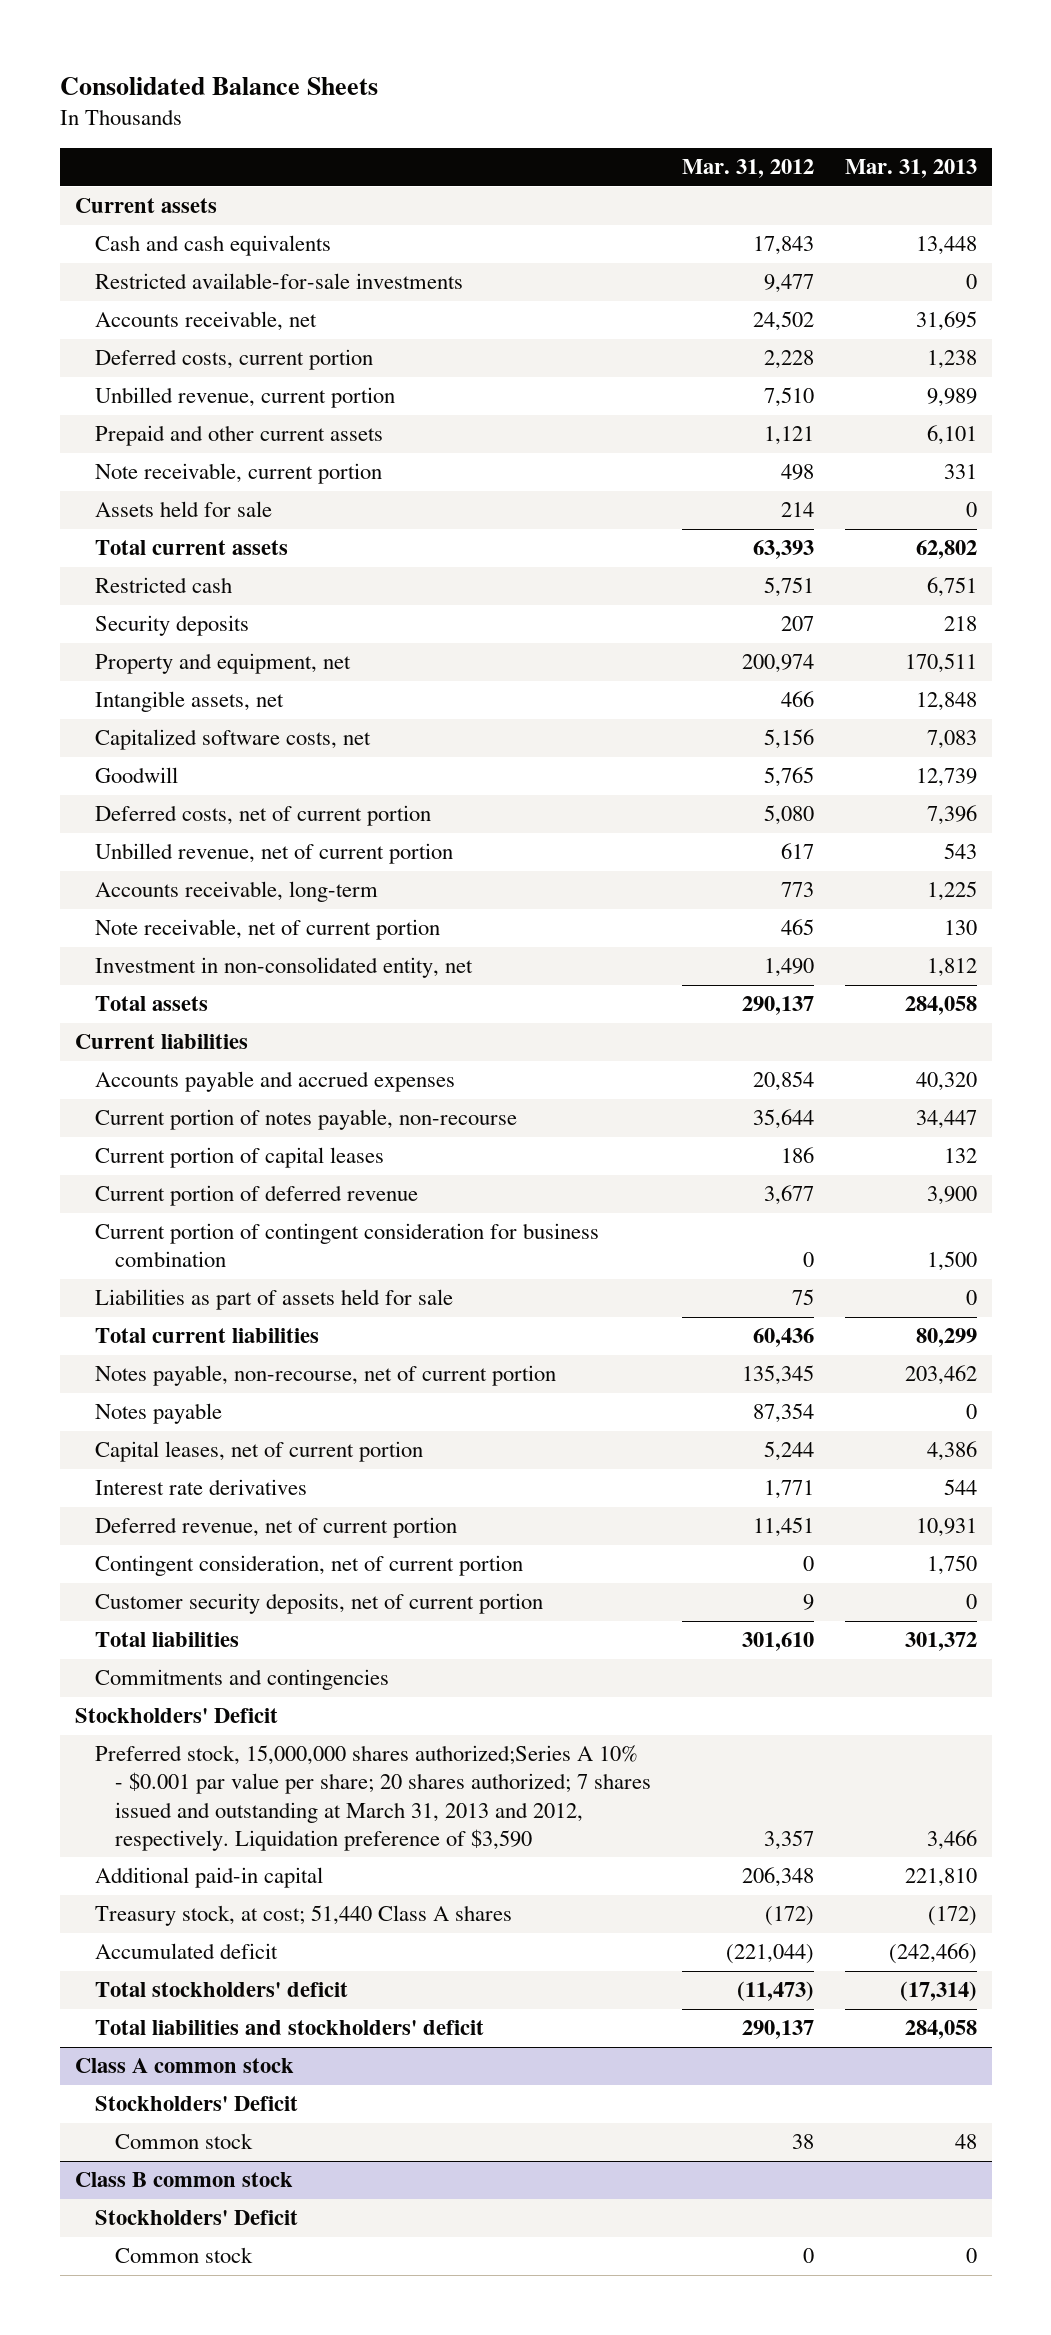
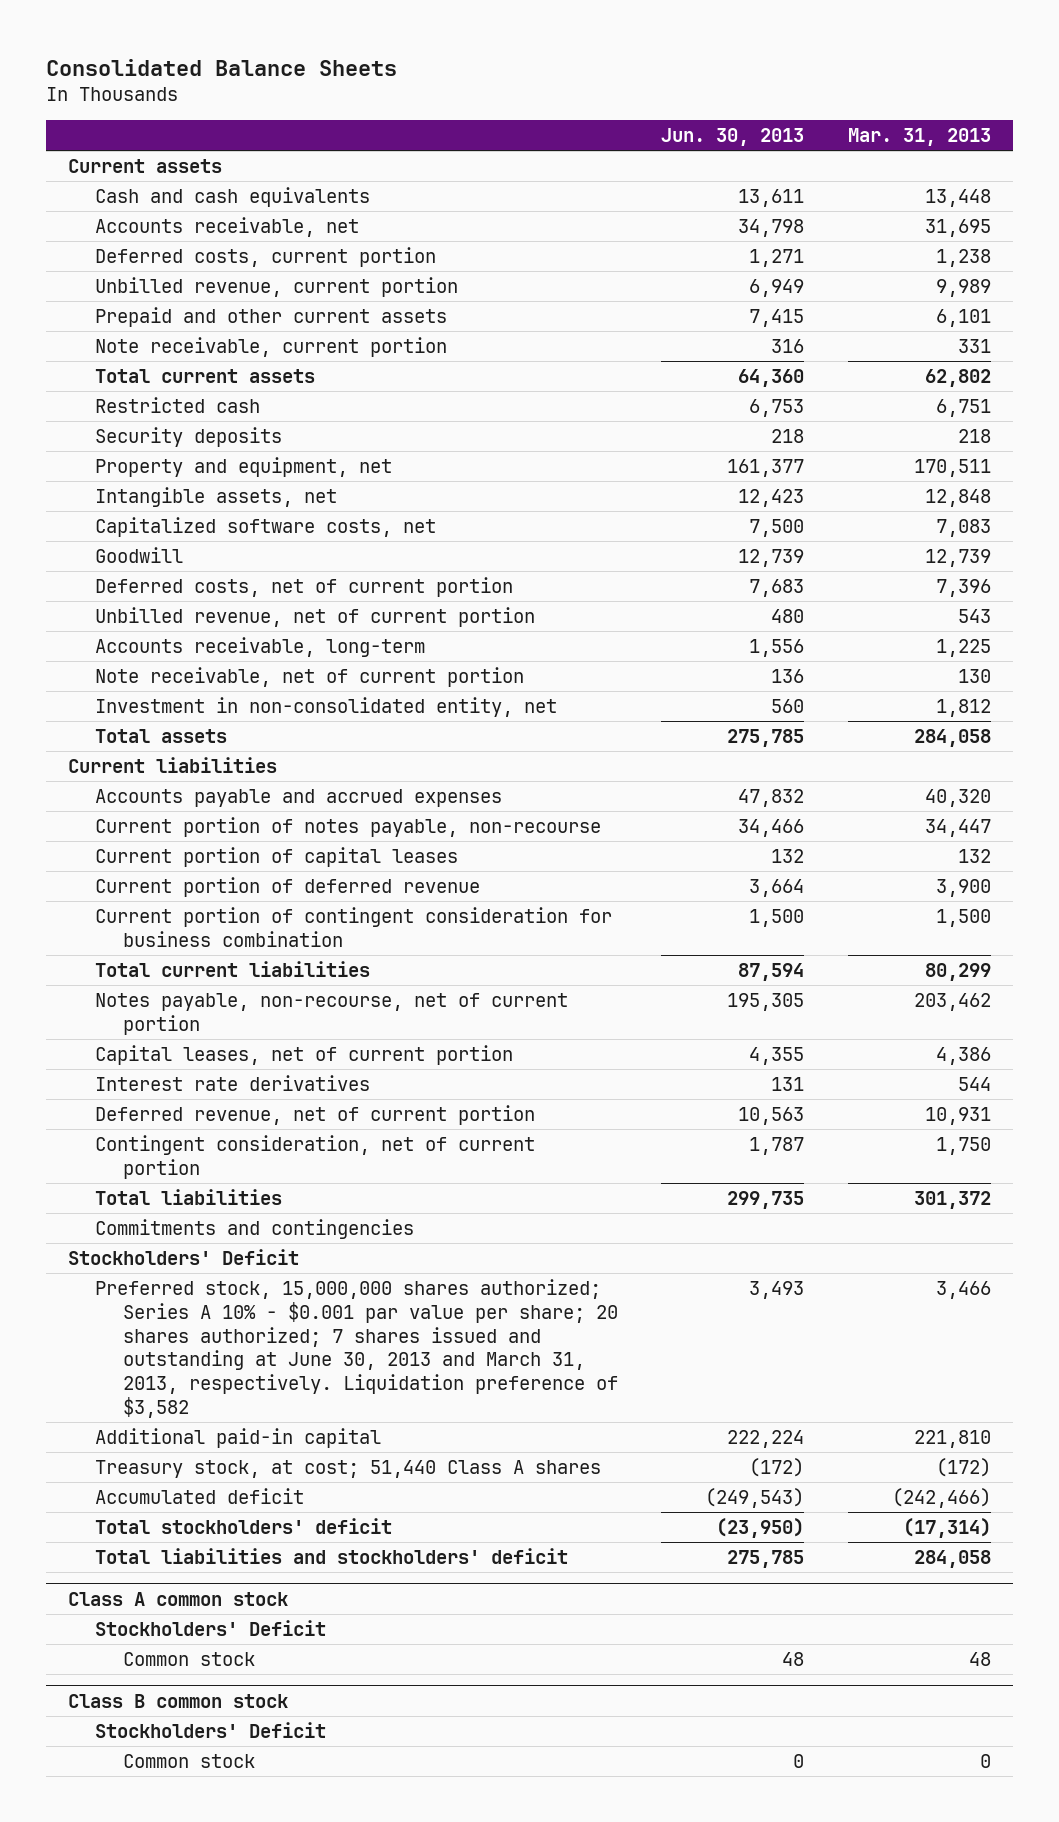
- | Mar. 31, 2012 | Mar. 31, 2013
+ | Jun. 30, 2013 | Mar. 31, 2013
- Restricted available-for-sale investments | 9,477 | 0
- Assets held for sale | 214 | 0
- Liabilities as part of assets held for sale | 75 | 0
- Notes payable | 87,354 | 0
- Customer security deposits, net of current portion | 9 | 0
- Preferred stock, 15,000,000 shares authorized;Series A 10% - $0.001 par value per share; 20 shares authorized; 7 shares issued and outstanding at March 31, 2013 and 2012, respectively. Liquidation preference of $3,590 | 3,357 | 3,466
+ Preferred stock, 15,000,000 shares authorized; Series A 10% - $0.001 par value per share; 20 shares authorized; 7 shares issued and outstanding at June 30, 2013 and March 31, 2013, respectively. Liquidation preference of $3,582 | 3,493 | 3,466

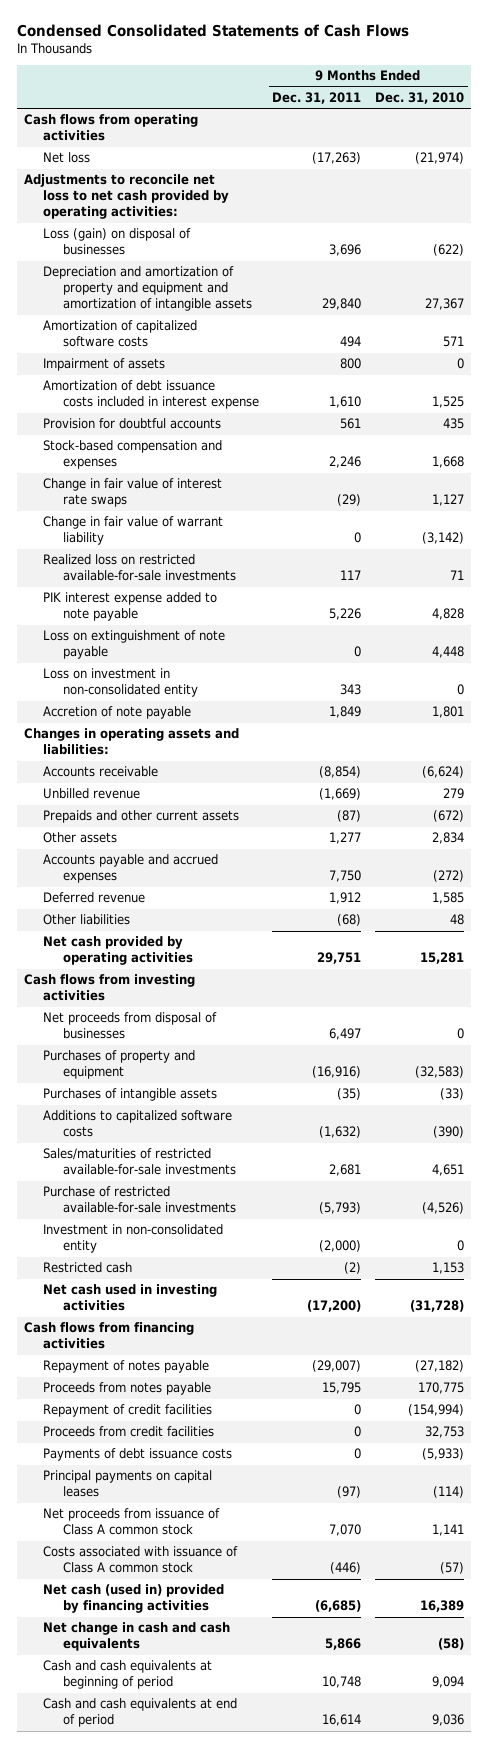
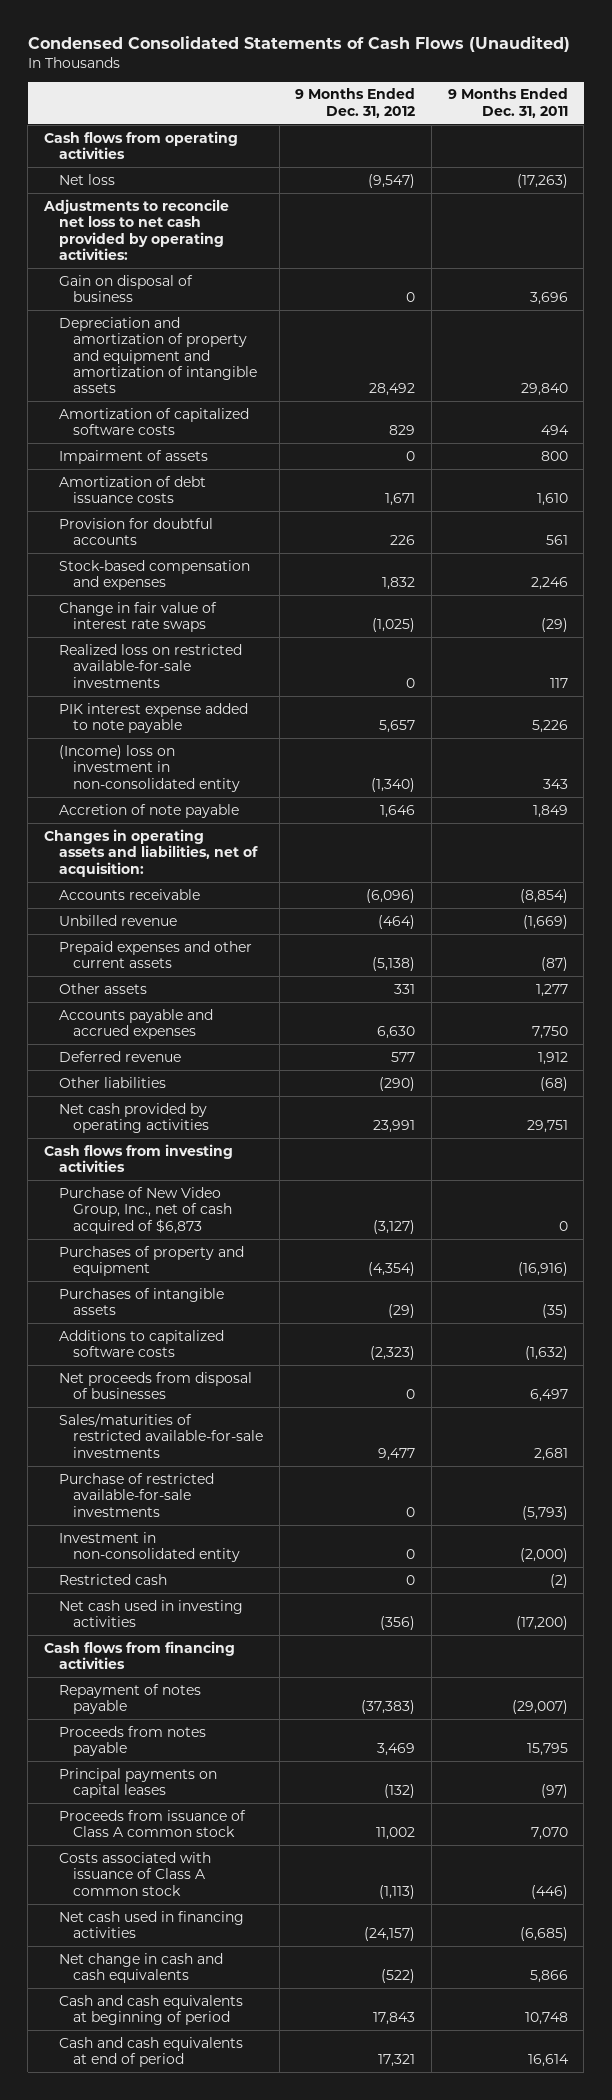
- Condensed Consolidated Statements of Cash Flows
+ Condensed Consolidated Statements of Cash Flows (Unaudited)
- | 9 Months Ended Dec. 31, 2011 | 9 Months Ended Dec. 31, 2010
+ | 9 Months Ended Dec. 31, 2012 | 9 Months Ended Dec. 31, 2011
- Loss (gain) on disposal of businesses | 3,696 | (622)
+ Gain on disposal of business | 0 | 3,696
- Amortization of debt issuance costs included in interest expense | 1,610 | 1,525
+ Amortization of debt issuance costs | 1,671 | 1,610
- Change in fair value of warrant liability | 0 | (3,142)
- Loss on extinguishment of note payable | 0 | 4,448
- Loss on investment in non-consolidated entity | 343 | 0
+ (Income) loss on investment in non-consolidated entity | (1,340) | 343
- Changes in operating assets and liabilities:
+ Changes in operating assets and liabilities, net of acquisition:
- Prepaids and other current assets | (87) | (672)
+ Prepaid expenses and other current assets | (5,138) | (87)
+ Purchase of New Video Group, Inc., net of cash acquired of $6,873 | (3,127) | 0
moved down: Net proceeds from disposal of businesses | 0 | 6,497
- Repayment of credit facilities | 0 | (154,994)
- Proceeds from credit facilities | 0 | 32,753
- Payments of debt issuance costs | 0 | (5,933)
- Net proceeds from issuance of Class A common stock | 7,070 | 1,141
+ Proceeds from issuance of Class A common stock | 11,002 | 7,070
- Net cash (used in) provided by financing activities | (6,685) | 16,389
+ Net cash used in financing activities | (24,157) | (6,685)

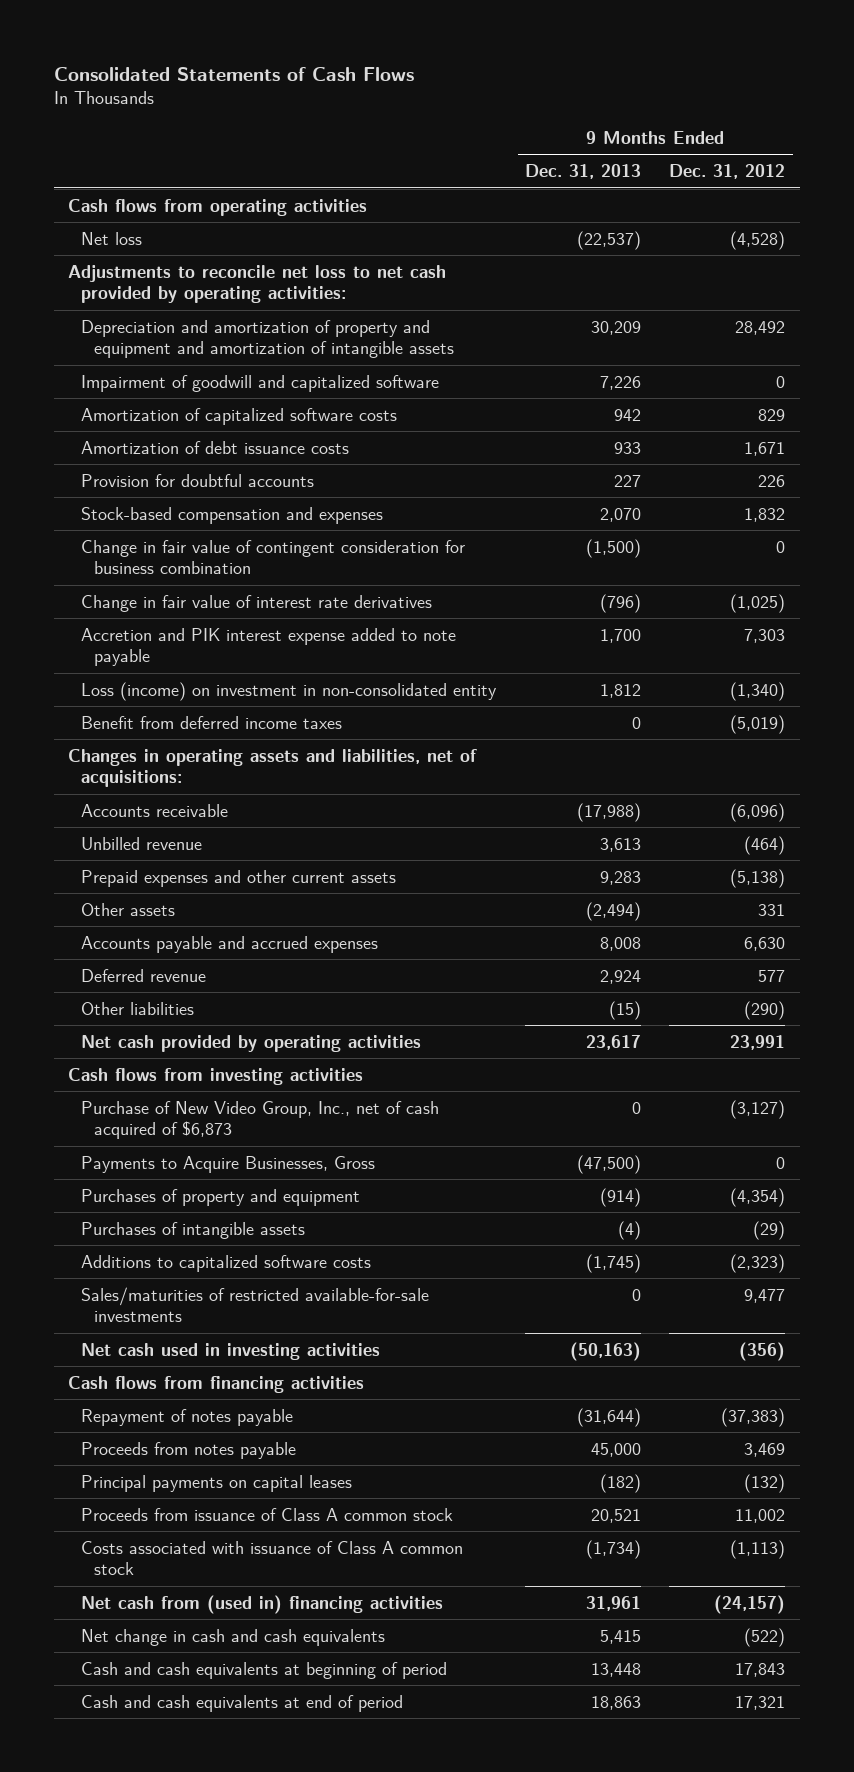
- Condensed Consolidated Statements of Cash Flows (Unaudited)
+ Consolidated Statements of Cash Flows
- | 9 Months Ended Dec. 31, 2012 | 9 Months Ended Dec. 31, 2011
+ | 9 Months Ended Dec. 31, 2013 | 9 Months Ended Dec. 31, 2012
- Net loss | (9,547) | (17,263)
+ Net loss | (22,537) | (4,528)
- Gain on disposal of business | 0 | 3,696
+ Impairment of goodwill and capitalized software | 7,226 | 0
- Impairment of assets | 0 | 800
- Change in fair value of interest rate swaps | (1,025) | (29)
- Realized loss on restricted available-for-sale investments | 0 | 117
- PIK interest expense added to note payable | 5,657 | 5,226
- (Income) loss on investment in non-consolidated entity | (1,340) | 343
- Accretion of note payable | 1,646 | 1,849
- Changes in operating assets and liabilities, net of acquisition:
+ Change in fair value of contingent consideration for business combination | (1,500) | 0
+ Change in fair value of interest rate derivatives | (796) | (1,025)
+ Accretion and PIK interest expense added to note payable | 1,700 | 7,303
+ Loss (income) on investment in non-consolidated entity | 1,812 | (1,340)
+ Benefit from deferred income taxes | 0 | (5,019)
+ Changes in operating assets and liabilities, net of acquisitions:
+ Payments to Acquire Businesses, Gross | (47,500) | 0
- Net proceeds from disposal of businesses | 0 | 6,497
- Purchase of restricted available-for-sale investments | 0 | (5,793)
- Investment in non-consolidated entity | 0 | (2,000)
- Restricted cash | 0 | (2)
- Net cash used in financing activities | (24,157) | (6,685)
+ Net cash from (used in) financing activities | 31,961 | (24,157)

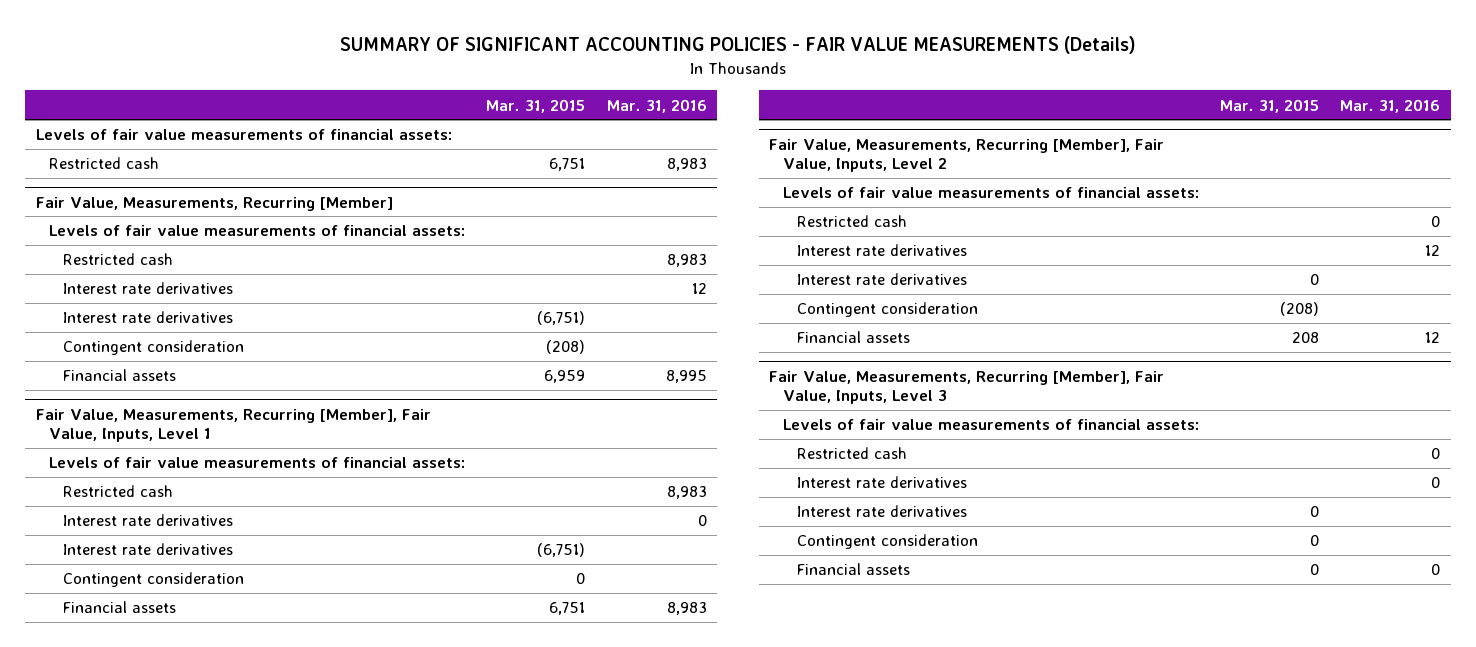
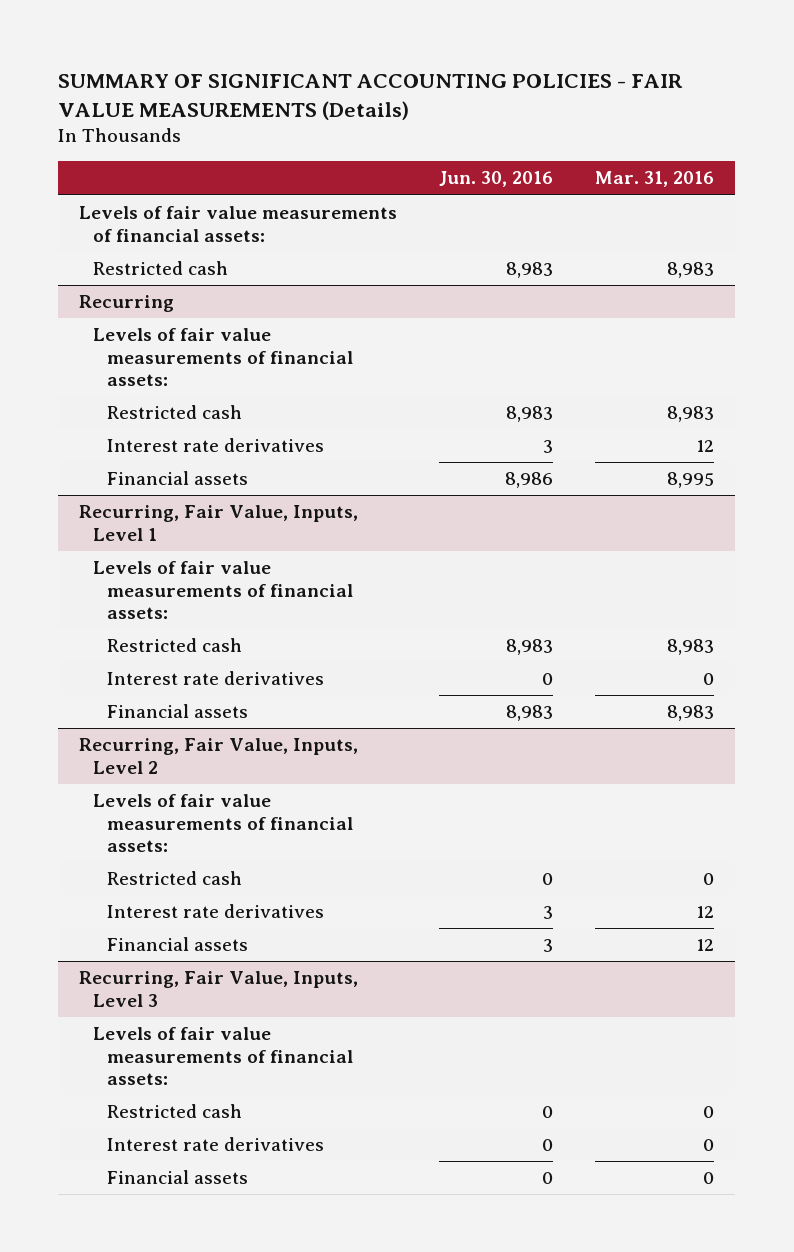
- | Mar. 31, 2015 | Mar. 31, 2016
+ | Jun. 30, 2016 | Mar. 31, 2016
- Fair Value, Measurements, Recurring [Member]
+ Recurring
- Interest rate derivatives | (6,751) |
- Contingent consideration | (208) |
- Fair Value, Measurements, Recurring [Member], Fair Value, Inputs, Level 1
+ Recurring, Fair Value, Inputs, Level 1
- Interest rate derivatives | (6,751) |
- Contingent consideration | 0 |
- Fair Value, Measurements, Recurring [Member], Fair Value, Inputs, Level 2
+ Recurring, Fair Value, Inputs, Level 2
- Interest rate derivatives | 0 |
- Contingent consideration | (208) |
- Fair Value, Measurements, Recurring [Member], Fair Value, Inputs, Level 3
+ Recurring, Fair Value, Inputs, Level 3
- Interest rate derivatives | 0 |
- Contingent consideration | 0 |

